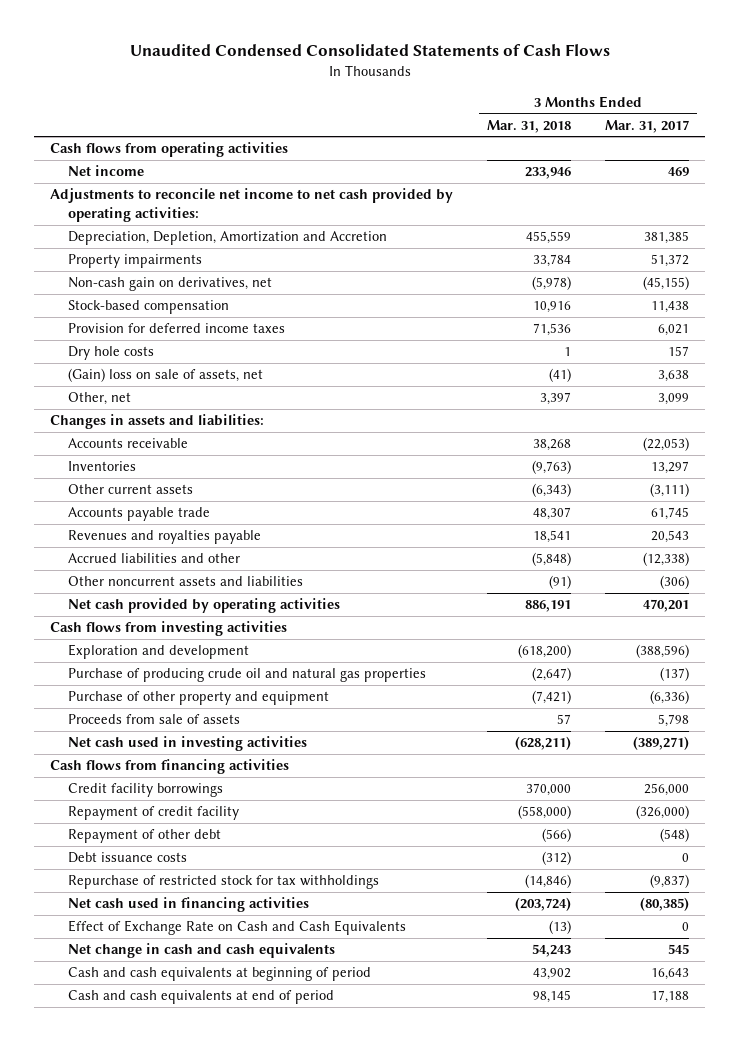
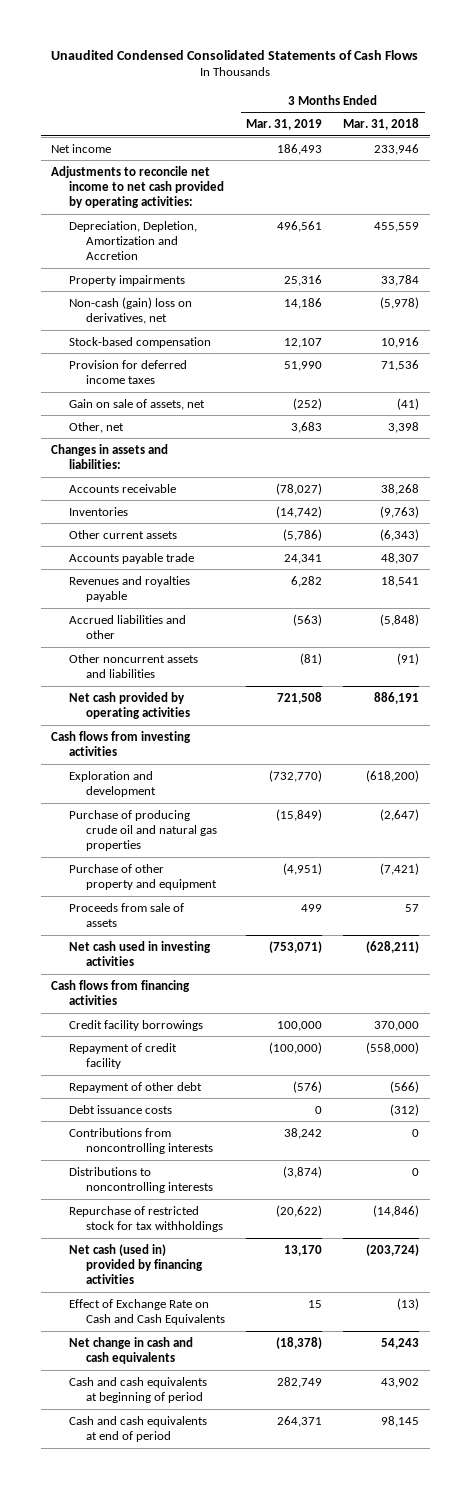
- | 3 Months Ended Mar. 31, 2018 | 3 Months Ended Mar. 31, 2017
+ | 3 Months Ended Mar. 31, 2019 | 3 Months Ended Mar. 31, 2018
- Cash flows from operating activities
- Non-cash gain on derivatives, net | (5,978) | (45,155)
+ Non-cash (gain) loss on derivatives, net | 14,186 | (5,978)
- Dry hole costs | 1 | 157
- (Gain) loss on sale of assets, net | (41) | 3,638
- Other, net | 3,397 | 3,099
+ Gain on sale of assets, net | (252) | (41)
+ Other, net | 3,683 | 3,398
+ Contributions from noncontrolling interests | 38,242 | 0
+ Distributions to noncontrolling interests | (3,874) | 0
- Net cash used in financing activities | (203,724) | (80,385)
+ Net cash (used in) provided by financing activities | 13,170 | (203,724)

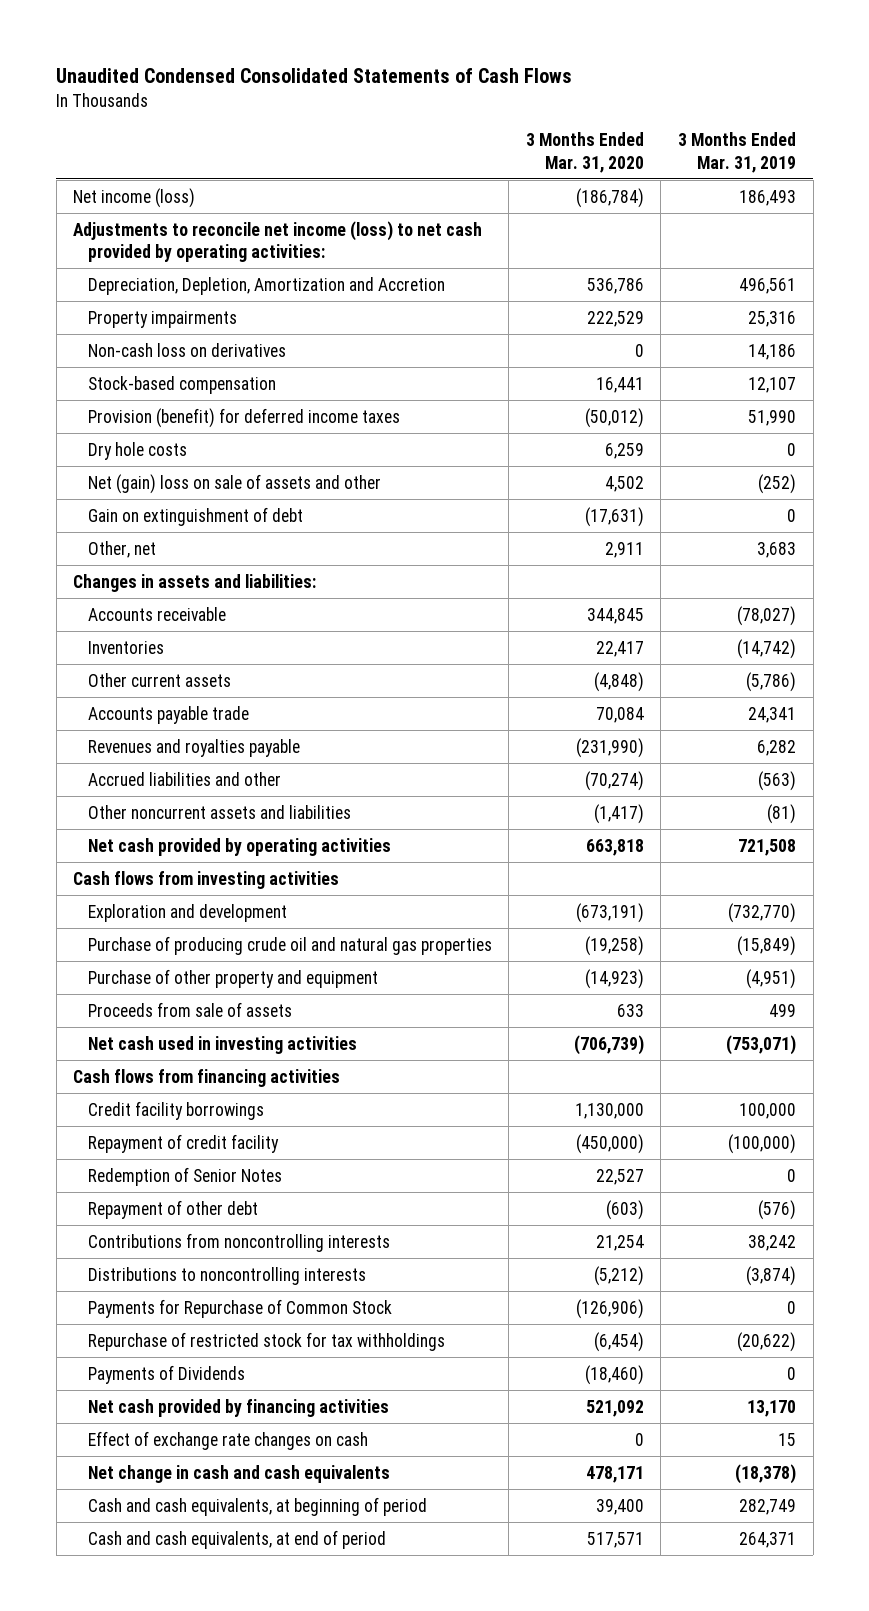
- | 3 Months Ended Mar. 31, 2019 | 3 Months Ended Mar. 31, 2018
+ | 3 Months Ended Mar. 31, 2020 | 3 Months Ended Mar. 31, 2019
- Net income | 186,493 | 233,946
- Adjustments to reconcile net income to net cash provided by operating activities:
+ Net income (loss) | (186,784) | 186,493
+ Adjustments to reconcile net income (loss) to net cash provided by operating activities:
- Non-cash (gain) loss on derivatives, net | 14,186 | (5,978)
+ Non-cash loss on derivatives | 0 | 14,186
- Provision for deferred income taxes | 51,990 | 71,536
- Gain on sale of assets, net | (252) | (41)
+ Provision (benefit) for deferred income taxes | (50,012) | 51,990
+ Dry hole costs | 6,259 | 0
+ Net (gain) loss on sale of assets and other | 4,502 | (252)
+ Gain on extinguishment of debt | (17,631) | 0
+ Redemption of Senior Notes | 22,527 | 0
- Debt issuance costs | 0 | (312)
+ Payments for Repurchase of Common Stock | (126,906) | 0
- Net cash (used in) provided by financing activities | 13,170 | (203,724)
- Effect of Exchange Rate on Cash and Cash Equivalents | 15 | (13)
+ Payments of Dividends | (18,460) | 0
+ Net cash provided by financing activities | 521,092 | 13,170
+ Effect of exchange rate changes on cash | 0 | 15
- Cash and cash equivalents at beginning of period | 282,749 | 43,902
- Cash and cash equivalents at end of period | 264,371 | 98,145
+ Cash and cash equivalents, at beginning of period | 39,400 | 282,749
+ Cash and cash equivalents, at end of period | 517,571 | 264,371

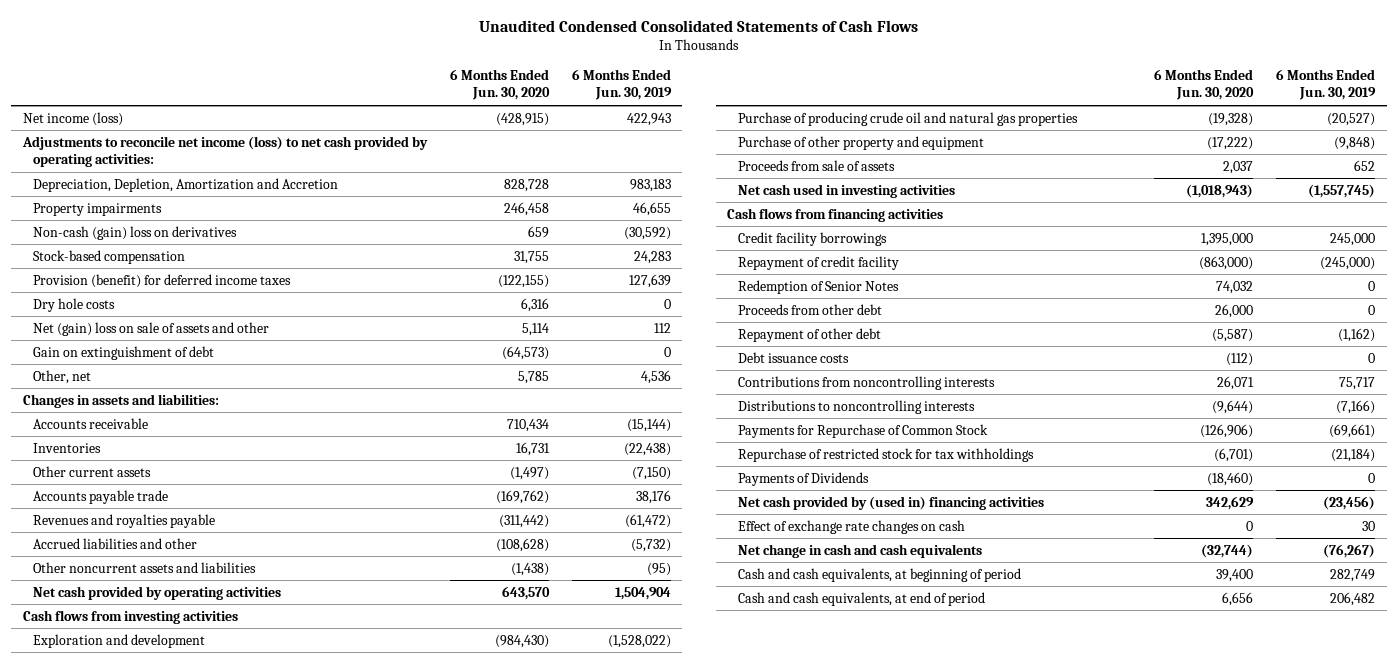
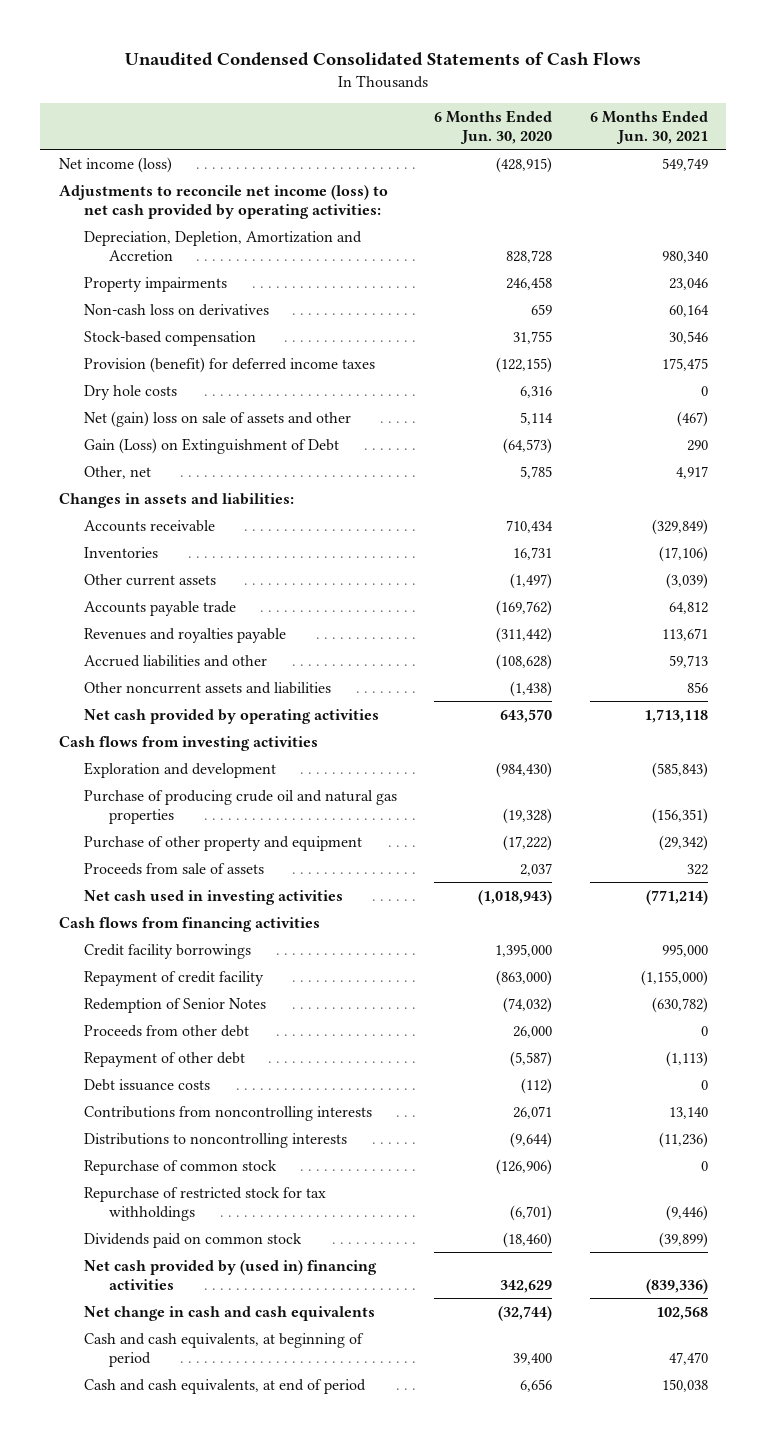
- | 6 Months Ended Jun. 30, 2020 | 6 Months Ended Jun. 30, 2019
+ | 6 Months Ended Jun. 30, 2020 | 6 Months Ended Jun. 30, 2021
- Non-cash (gain) loss on derivatives | 659 | (30,592)
+ Non-cash loss on derivatives | 659 | 60,164
- Gain on extinguishment of debt | (64,573) | 0
+ Gain (Loss) on Extinguishment of Debt | (64,573) | 290
- Redemption of Senior Notes | 74,032 | 0
+ Redemption of Senior Notes | (74,032) | (630,782)
- Payments for Repurchase of Common Stock | (126,906) | (69,661)
+ Repurchase of common stock | (126,906) | 0
- Payments of Dividends | (18,460) | 0
+ Dividends paid on common stock | (18,460) | (39,899)
- Effect of exchange rate changes on cash | 0 | 30

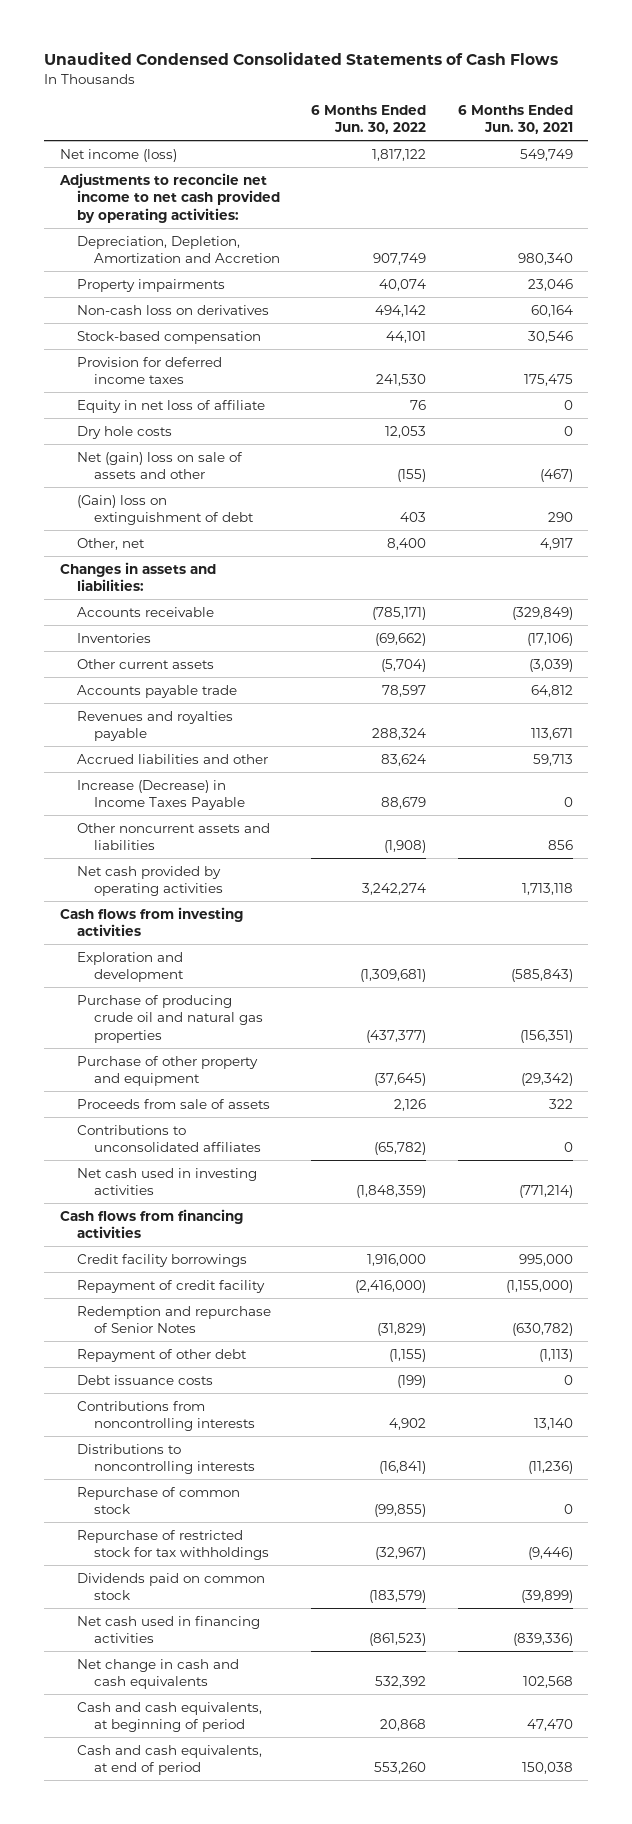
- | 6 Months Ended Jun. 30, 2020 | 6 Months Ended Jun. 30, 2021
+ | 6 Months Ended Jun. 30, 2022 | 6 Months Ended Jun. 30, 2021
- Adjustments to reconcile net income (loss) to net cash provided by operating activities:
+ Adjustments to reconcile net income to net cash provided by operating activities:
- Provision (benefit) for deferred income taxes | (122,155) | 175,475
+ Provision for deferred income taxes | 241,530 | 175,475
+ Equity in net loss of affiliate | 76 | 0
- Gain (Loss) on Extinguishment of Debt | (64,573) | 290
+ (Gain) loss on extinguishment of debt | 403 | 290
+ Increase (Decrease) in Income Taxes Payable | 88,679 | 0
+ Contributions to unconsolidated affiliates | (65,782) | 0
- Redemption of Senior Notes | (74,032) | (630,782)
- Proceeds from other debt | 26,000 | 0
+ Redemption and repurchase of Senior Notes | (31,829) | (630,782)
- Net cash provided by (used in) financing activities | 342,629 | (839,336)
+ Net cash used in financing activities | (861,523) | (839,336)

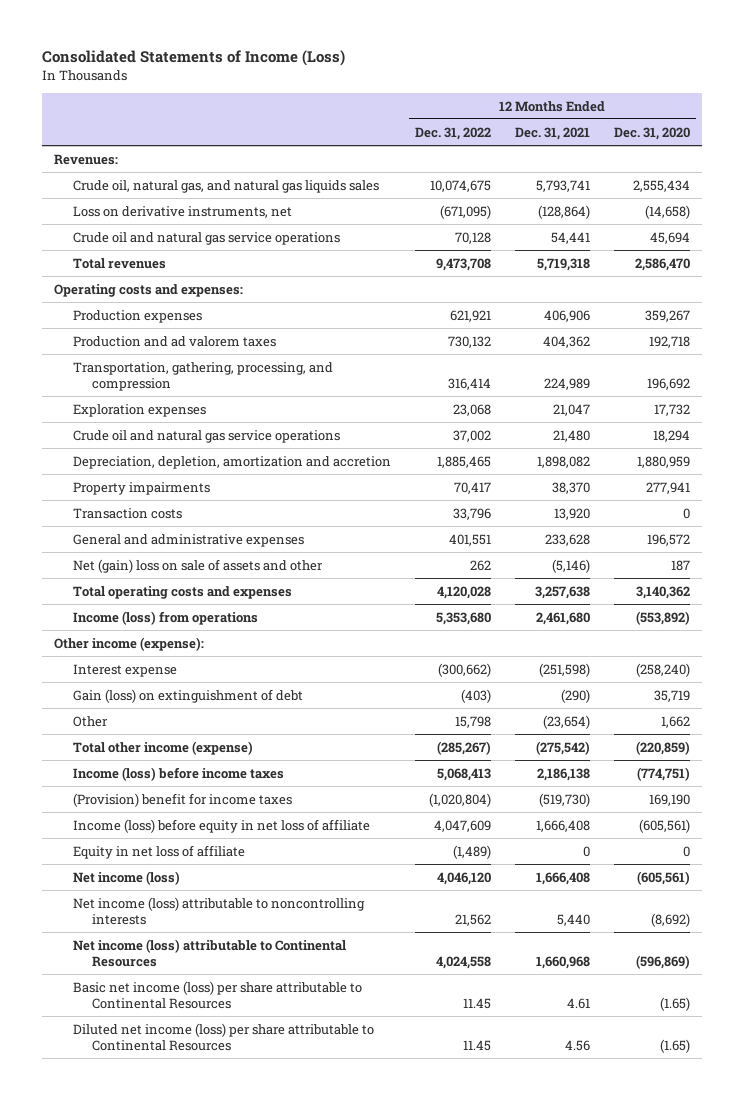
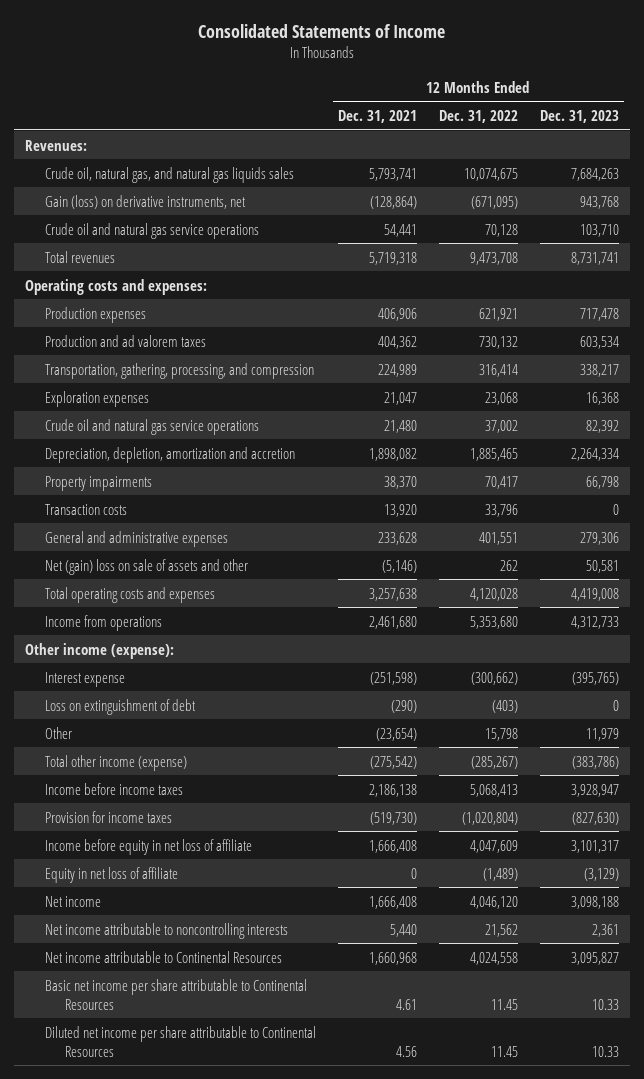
- Consolidated Statements of Income (Loss)
+ Consolidated Statements of Income
- | 12 Months Ended Dec. 31, 2022 | 12 Months Ended Dec. 31, 2021 | 12 Months Ended Dec. 31, 2020
+ | 12 Months Ended Dec. 31, 2021 | 12 Months Ended Dec. 31, 2022 | 12 Months Ended Dec. 31, 2023
- Loss on derivative instruments, net | (671,095) | (128,864) | (14,658)
+ Gain (loss) on derivative instruments, net | (128,864) | (671,095) | 943,768
- Income (loss) from operations | 5,353,680 | 2,461,680 | (553,892)
+ Income from operations | 2,461,680 | 5,353,680 | 4,312,733
- Gain (loss) on extinguishment of debt | (403) | (290) | 35,719
+ Loss on extinguishment of debt | (290) | (403) | 0
- Income (loss) before income taxes | 5,068,413 | 2,186,138 | (774,751)
- (Provision) benefit for income taxes | (1,020,804) | (519,730) | 169,190
- Income (loss) before equity in net loss of affiliate | 4,047,609 | 1,666,408 | (605,561)
+ Income before income taxes | 2,186,138 | 5,068,413 | 3,928,947
+ Provision for income taxes | (519,730) | (1,020,804) | (827,630)
+ Income before equity in net loss of affiliate | 1,666,408 | 4,047,609 | 3,101,317
- Net income (loss) | 4,046,120 | 1,666,408 | (605,561)
- Net income (loss) attributable to noncontrolling interests | 21,562 | 5,440 | (8,692)
- Net income (loss) attributable to Continental Resources | 4,024,558 | 1,660,968 | (596,869)
- Basic net income (loss) per share attributable to Continental Resources | 11.45 | 4.61 | (1.65)
- Diluted net income (loss) per share attributable to Continental Resources | 11.45 | 4.56 | (1.65)
+ Net income | 1,666,408 | 4,046,120 | 3,098,188
+ Net income attributable to noncontrolling interests | 5,440 | 21,562 | 2,361
+ Net income attributable to Continental Resources | 1,660,968 | 4,024,558 | 3,095,827
+ Basic net income per share attributable to Continental Resources | 4.61 | 11.45 | 10.33
+ Diluted net income per share attributable to Continental Resources | 4.56 | 11.45 | 10.33

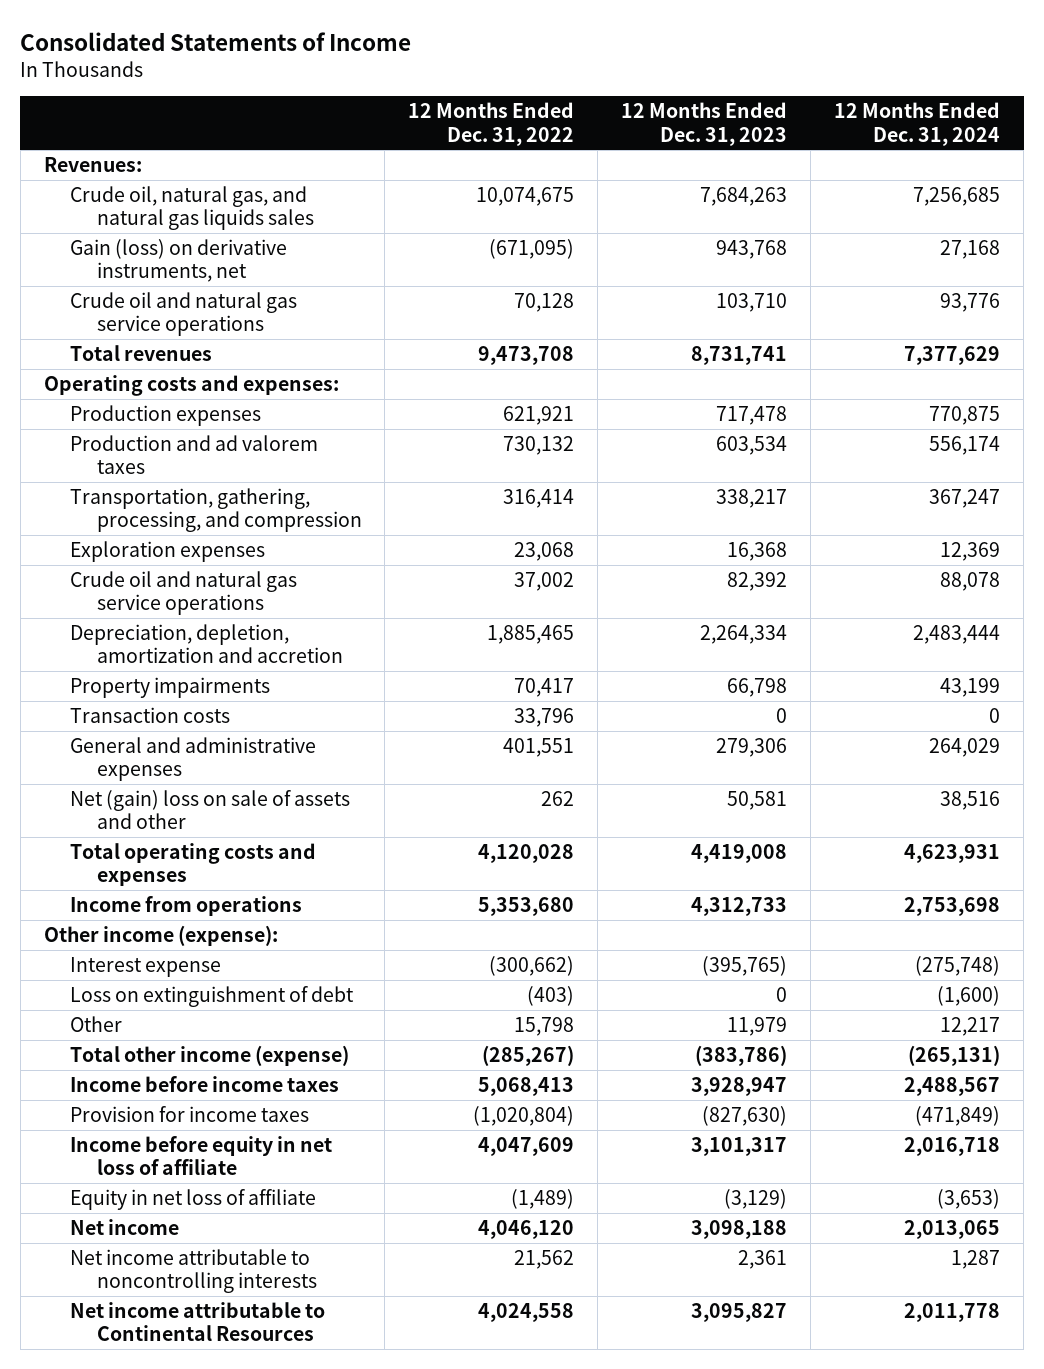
- | 12 Months Ended Dec. 31, 2021 | 12 Months Ended Dec. 31, 2022 | 12 Months Ended Dec. 31, 2023
+ | 12 Months Ended Dec. 31, 2022 | 12 Months Ended Dec. 31, 2023 | 12 Months Ended Dec. 31, 2024
- Basic net income per share attributable to Continental Resources | 4.61 | 11.45 | 10.33
- Diluted net income per share attributable to Continental Resources | 4.56 | 11.45 | 10.33

